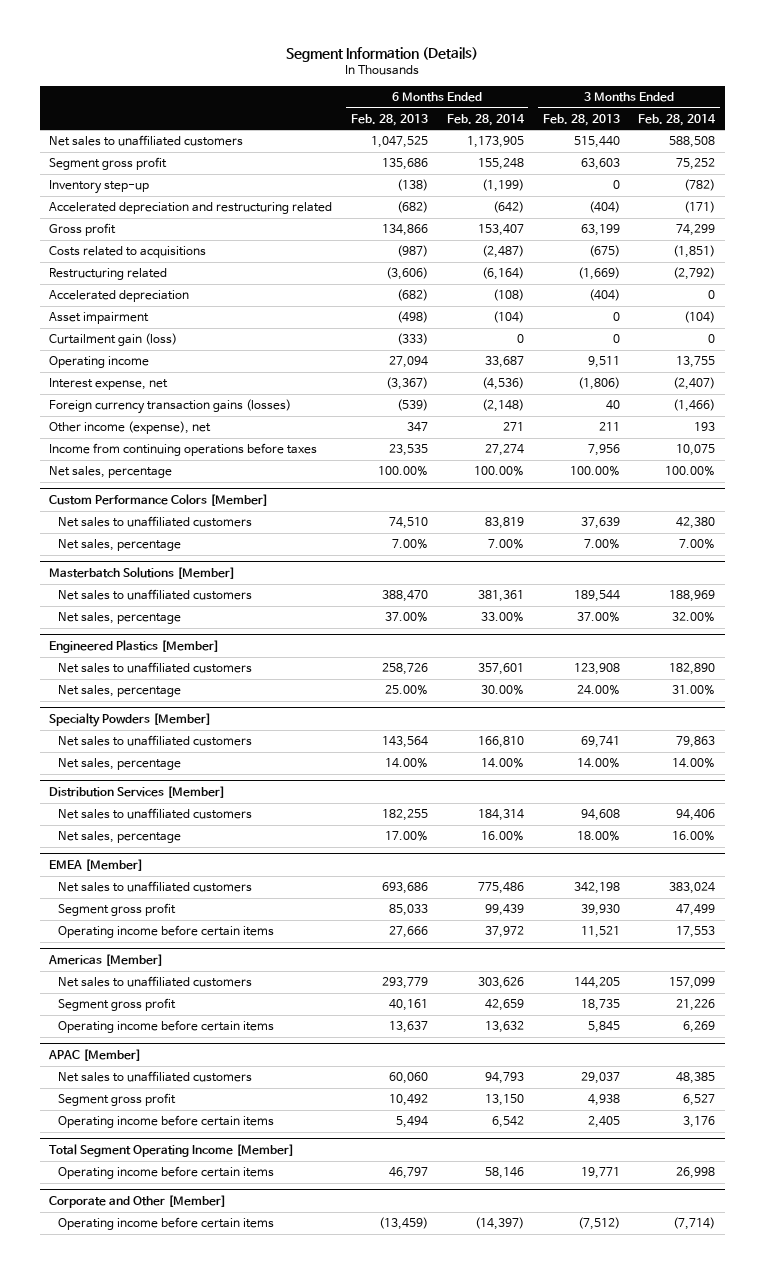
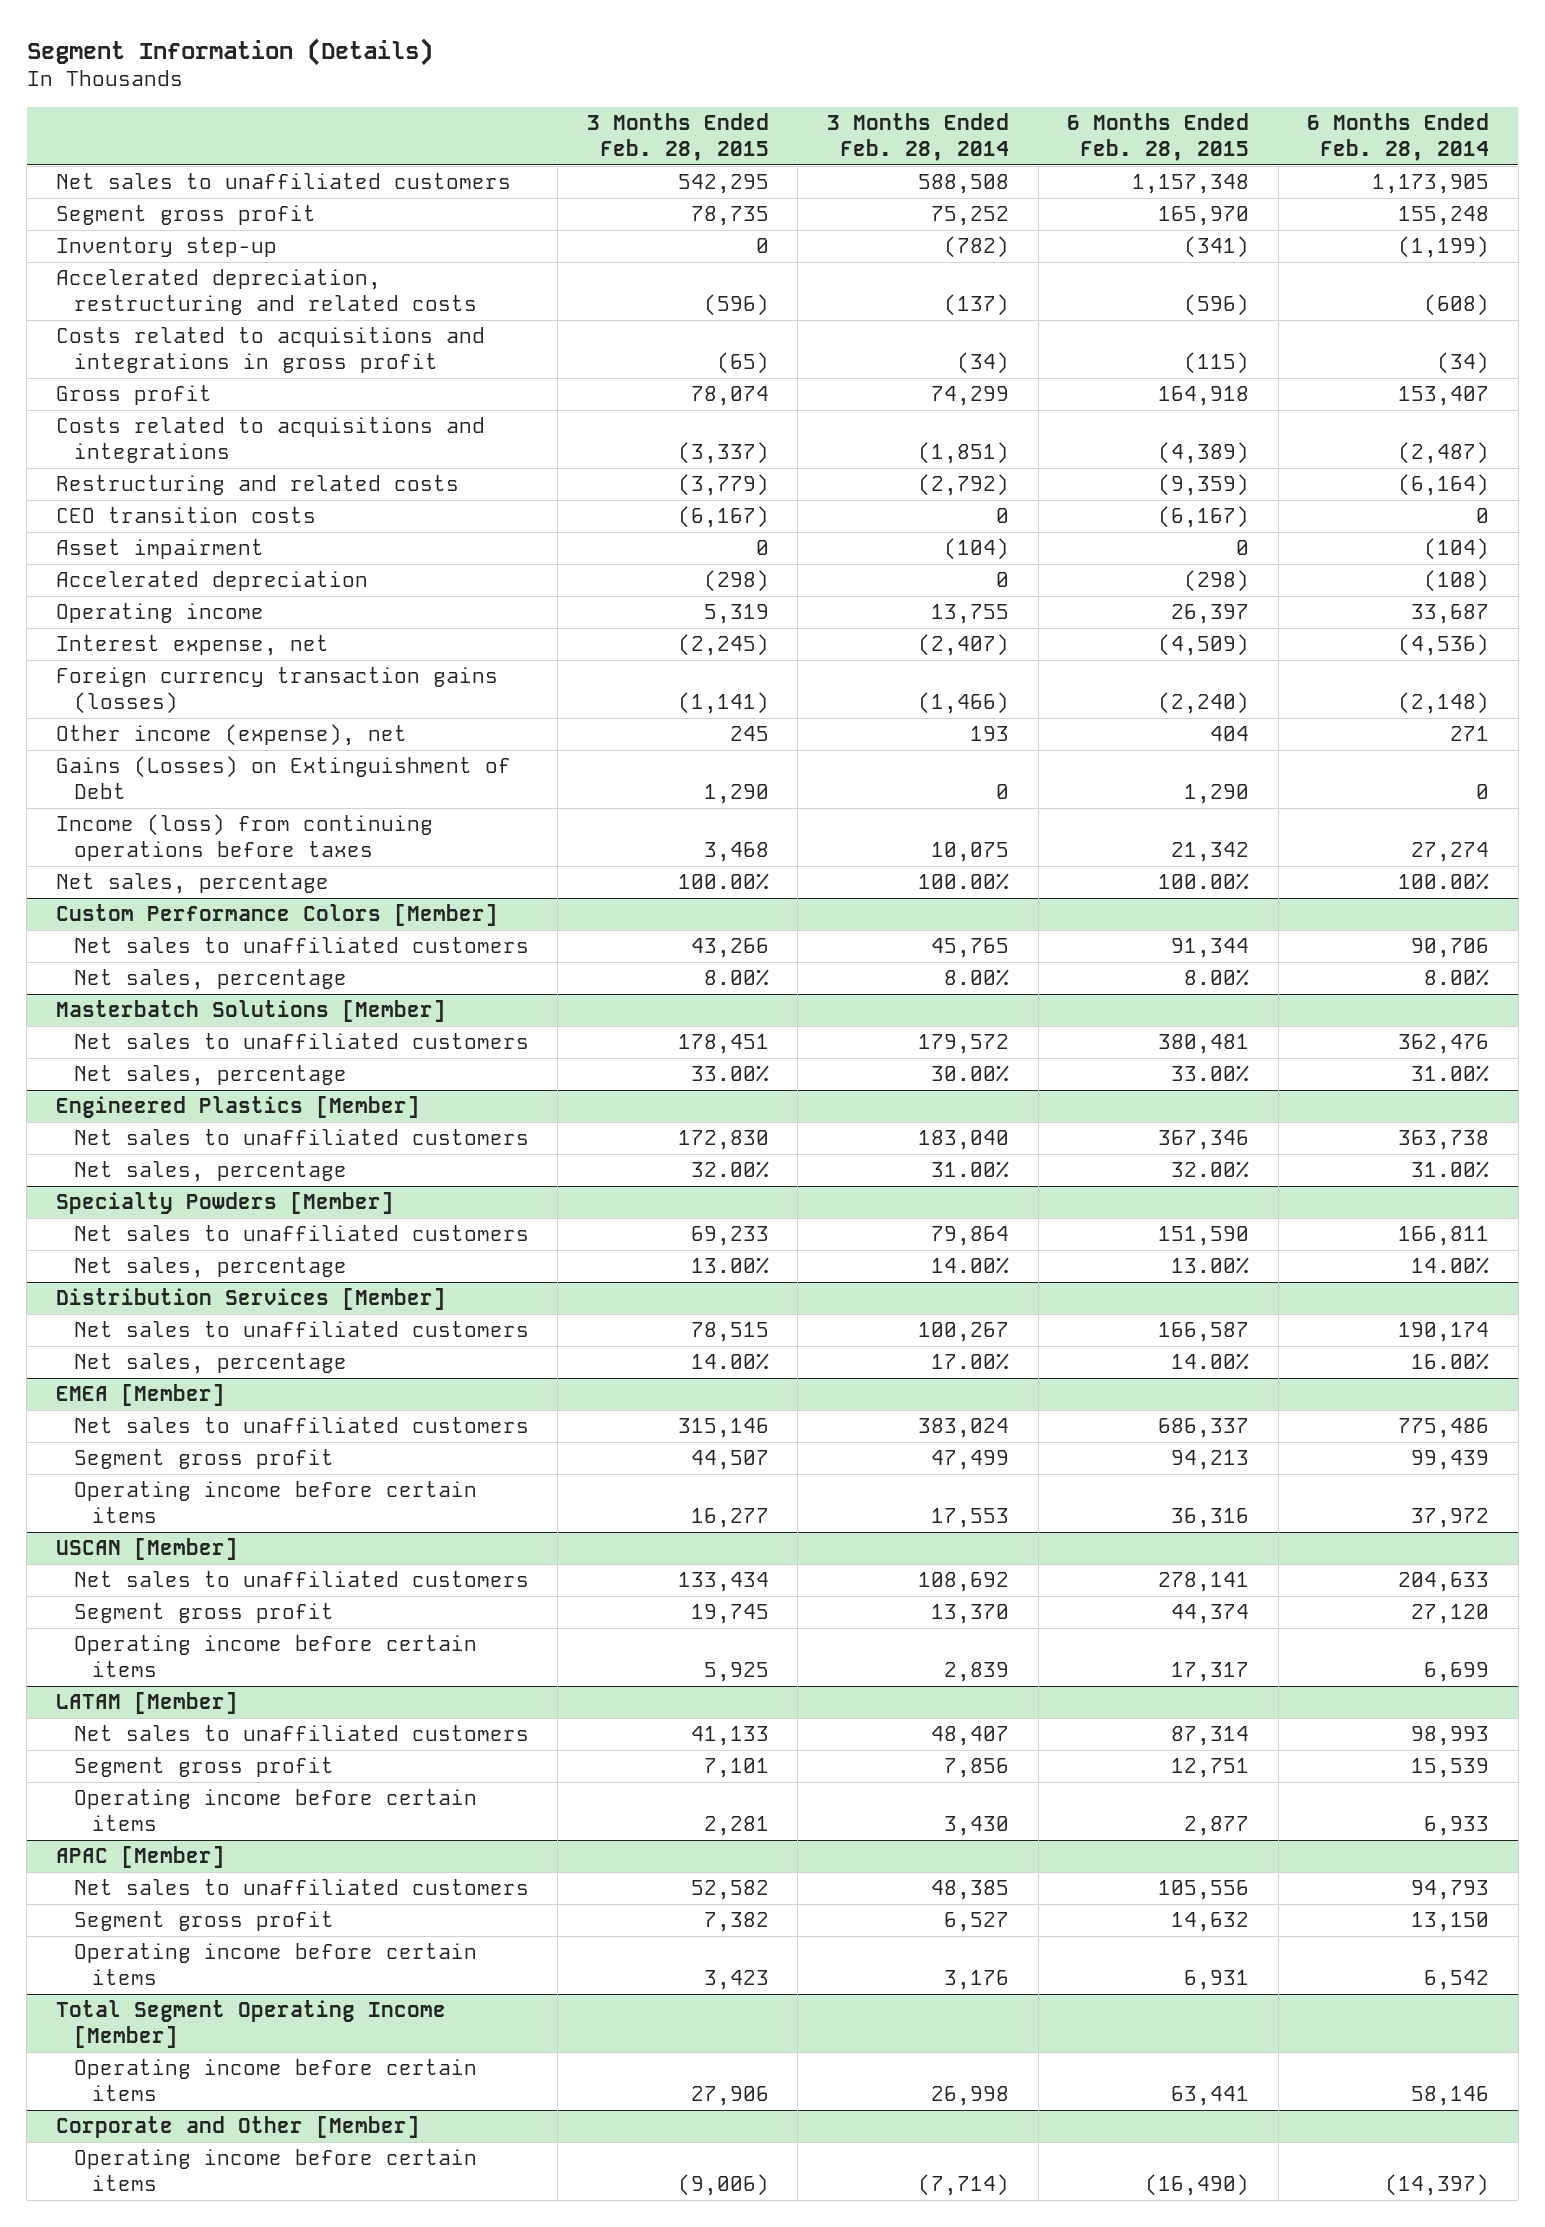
- | 6 Months Ended Feb. 28, 2013 | 6 Months Ended Feb. 28, 2014 | 3 Months Ended Feb. 28, 2013 | 3 Months Ended Feb. 28, 2014
+ | 3 Months Ended Feb. 28, 2015 | 3 Months Ended Feb. 28, 2014 | 6 Months Ended Feb. 28, 2015 | 6 Months Ended Feb. 28, 2014
- Accelerated depreciation and restructuring related | (682) | (642) | (404) | (171)
+ Accelerated depreciation, restructuring and related costs | (596) | (137) | (596) | (608)
+ Costs related to acquisitions and integrations in gross profit | (65) | (34) | (115) | (34)
- Costs related to acquisitions | (987) | (2,487) | (675) | (1,851)
- Restructuring related | (3,606) | (6,164) | (1,669) | (2,792)
+ Costs related to acquisitions and integrations | (3,337) | (1,851) | (4,389) | (2,487)
+ Restructuring and related costs | (3,779) | (2,792) | (9,359) | (6,164)
+ CEO transition costs | (6,167) | 0 | (6,167) | 0
- Curtailment gain (loss) | (333) | 0 | 0 | 0
moved down: Accelerated depreciation | (298) | 0 | (298) | (108)
- Income from continuing operations before taxes | 23,535 | 27,274 | 7,956 | 10,075
+ Gains (Losses) on Extinguishment of Debt | 1,290 | 0 | 1,290 | 0
+ Income (loss) from continuing operations before taxes | 3,468 | 10,075 | 21,342 | 27,274
@ Custom Performance Colors [Member]
- Net sales to unaffiliated customers | 74,510 | 83,819 | 37,639 | 42,380
- Net sales, percentage | 7.00% | 7.00% | 7.00% | 7.00%
+ Net sales to unaffiliated customers | 43,266 | 45,765 | 91,344 | 90,706
+ Net sales, percentage | 8.00% | 8.00% | 8.00% | 8.00%
@ Masterbatch Solutions [Member]
- Net sales to unaffiliated customers | 388,470 | 381,361 | 189,544 | 188,969
- Net sales, percentage | 37.00% | 33.00% | 37.00% | 32.00%
+ Net sales to unaffiliated customers | 178,451 | 179,572 | 380,481 | 362,476
+ Net sales, percentage | 33.00% | 30.00% | 33.00% | 31.00%
@ Engineered Plastics [Member]
- Net sales to unaffiliated customers | 258,726 | 357,601 | 123,908 | 182,890
- Net sales, percentage | 25.00% | 30.00% | 24.00% | 31.00%
+ Net sales to unaffiliated customers | 172,830 | 183,040 | 367,346 | 363,738
+ Net sales, percentage | 32.00% | 31.00% | 32.00% | 31.00%
@ Specialty Powders [Member]
- Net sales to unaffiliated customers | 143,564 | 166,810 | 69,741 | 79,863
+ Net sales to unaffiliated customers | 69,233 | 79,864 | 151,590 | 166,811
@ Distribution Services [Member]
- Net sales to unaffiliated customers | 182,255 | 184,314 | 94,608 | 94,406
- Net sales, percentage | 17.00% | 16.00% | 18.00% | 16.00%
+ Net sales to unaffiliated customers | 78,515 | 100,267 | 166,587 | 190,174
+ Net sales, percentage | 14.00% | 17.00% | 14.00% | 16.00%
- Americas [Member]
- Net sales to unaffiliated customers | 293,779 | 303,626 | 144,205 | 157,099
- Segment gross profit | 40,161 | 42,659 | 18,735 | 21,226
- Operating income before certain items | 13,637 | 13,632 | 5,845 | 6,269
+ USCAN [Member]
+ Net sales to unaffiliated customers | 133,434 | 108,692 | 278,141 | 204,633
+ Segment gross profit | 19,745 | 13,370 | 44,374 | 27,120
+ Operating income before certain items | 5,925 | 2,839 | 17,317 | 6,699
+ LATAM [Member]
+ Net sales to unaffiliated customers | 41,133 | 48,407 | 87,314 | 98,993
+ Segment gross profit | 7,101 | 7,856 | 12,751 | 15,539
+ Operating income before certain items | 2,281 | 3,430 | 2,877 | 6,933

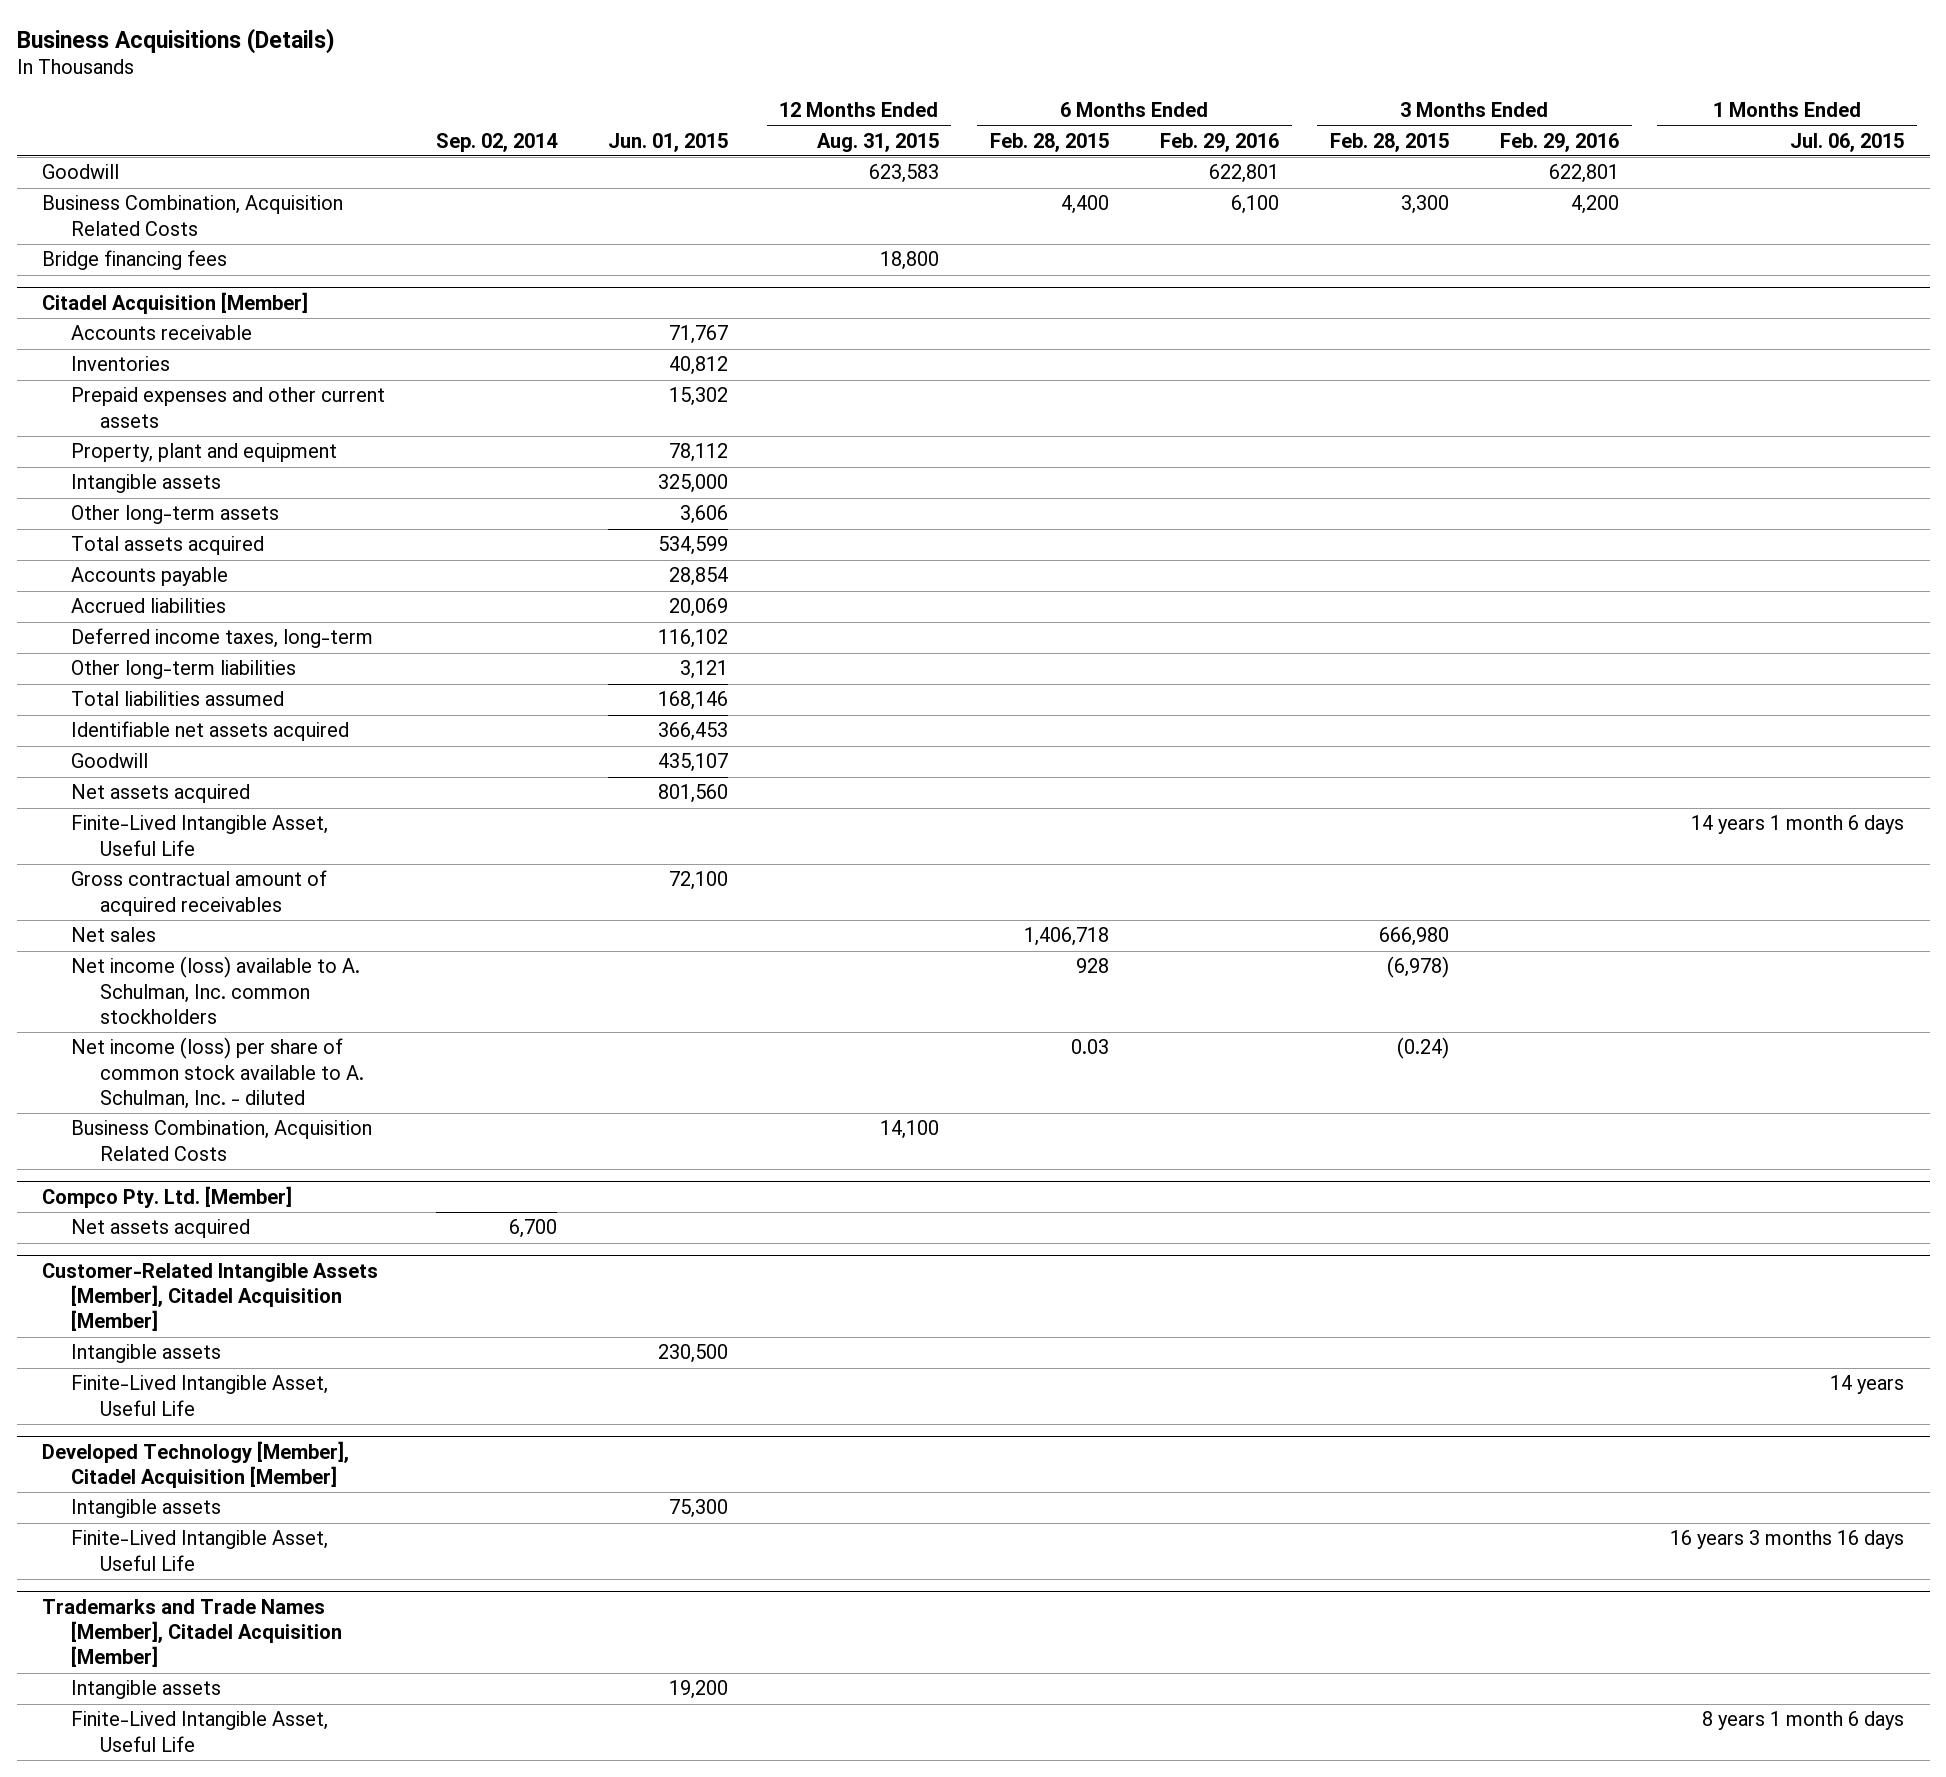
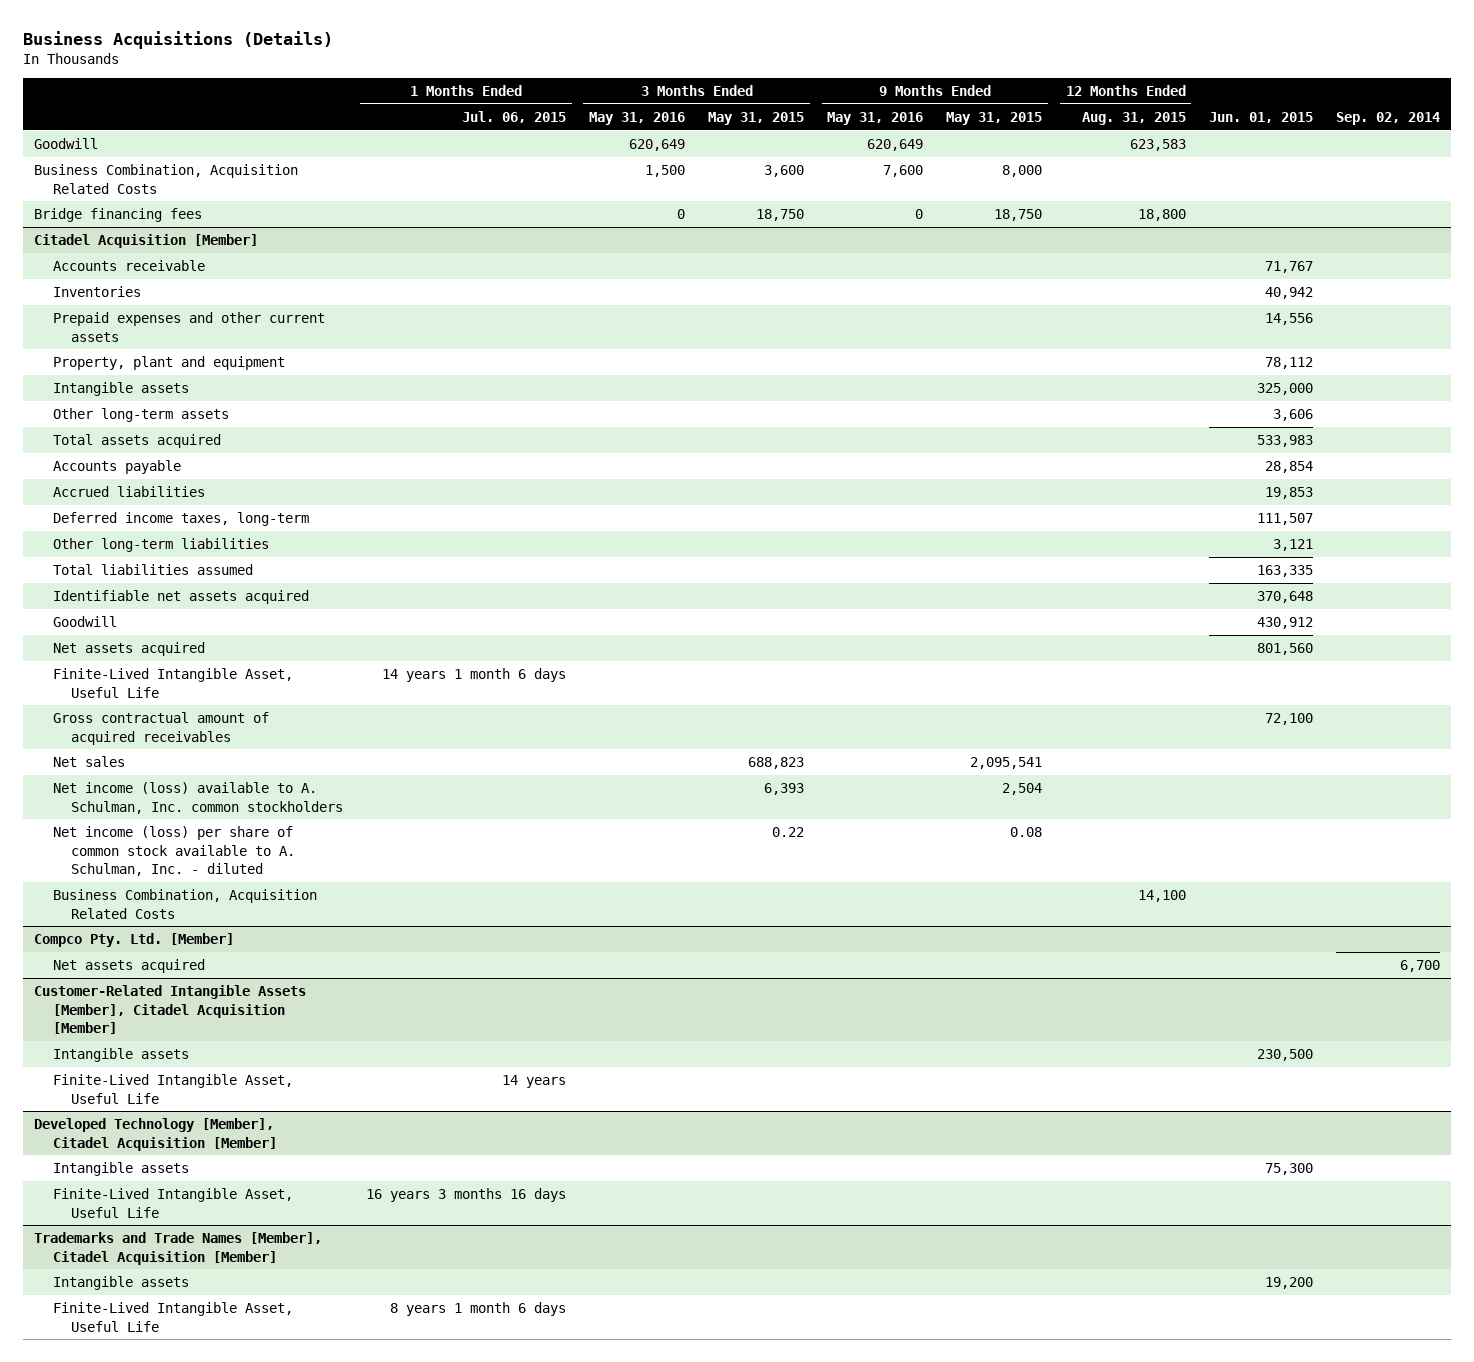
- | Sep. 02, 2014 | Jun. 01, 2015 | 12 Months Ended Aug. 31, 2015 | 6 Months Ended Feb. 28, 2015 | 6 Months Ended Feb. 29, 2016 | 3 Months Ended Feb. 28, 2015 | 3 Months Ended Feb. 29, 2016 | 1 Months Ended Jul. 06, 2015
+ | 1 Months Ended Jul. 06, 2015 | 3 Months Ended May 31, 2016 | 3 Months Ended May 31, 2015 | 9 Months Ended May 31, 2016 | 9 Months Ended May 31, 2015 | 12 Months Ended Aug. 31, 2015 | Jun. 01, 2015 | Sep. 02, 2014
@ Citadel Acquisition [Member]
- Inventories | | 40,812 | | | | | |
- Prepaid expenses and other current assets | | 15,302 | | | | | |
+ Inventories | | | | | | | 40,942 |
+ Prepaid expenses and other current assets | | | | | | | 14,556 |
- Total assets acquired | | 534,599 | | | | | |
+ Total assets acquired | | | | | | | 533,983 |
- Accrued liabilities | | 20,069 | | | | | |
- Deferred income taxes, long-term | | 116,102 | | | | | |
+ Accrued liabilities | | | | | | | 19,853 |
+ Deferred income taxes, long-term | | | | | | | 111,507 |
- Total liabilities assumed | | 168,146 | | | | | |
- Identifiable net assets acquired | | 366,453 | | | | | |
- Goodwill | | 435,107 | | | | | |
+ Total liabilities assumed | | | | | | | 163,335 |
+ Identifiable net assets acquired | | | | | | | 370,648 |
+ Goodwill | | | | | | | 430,912 |

